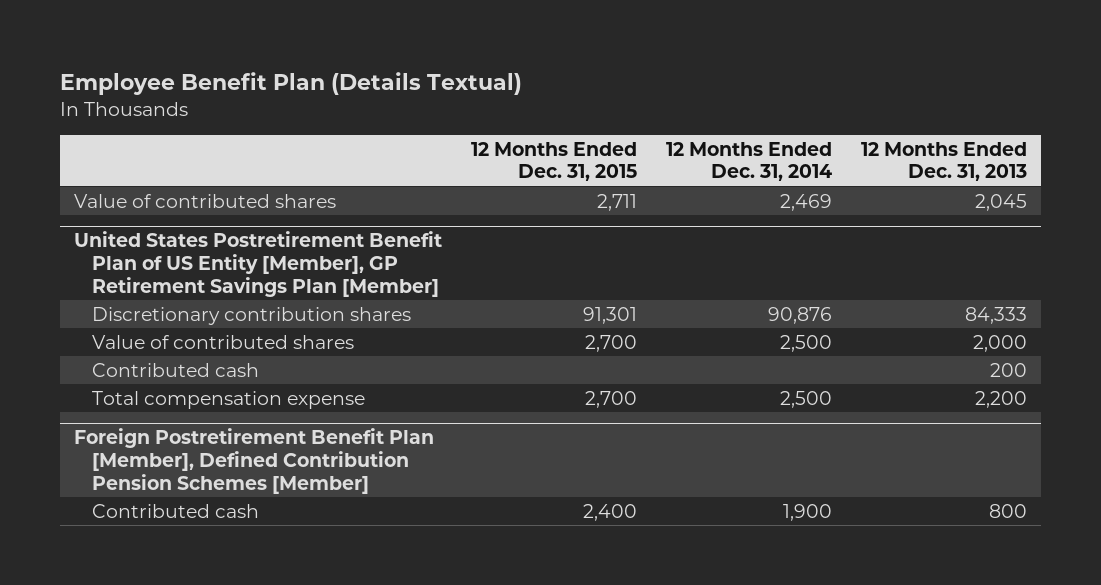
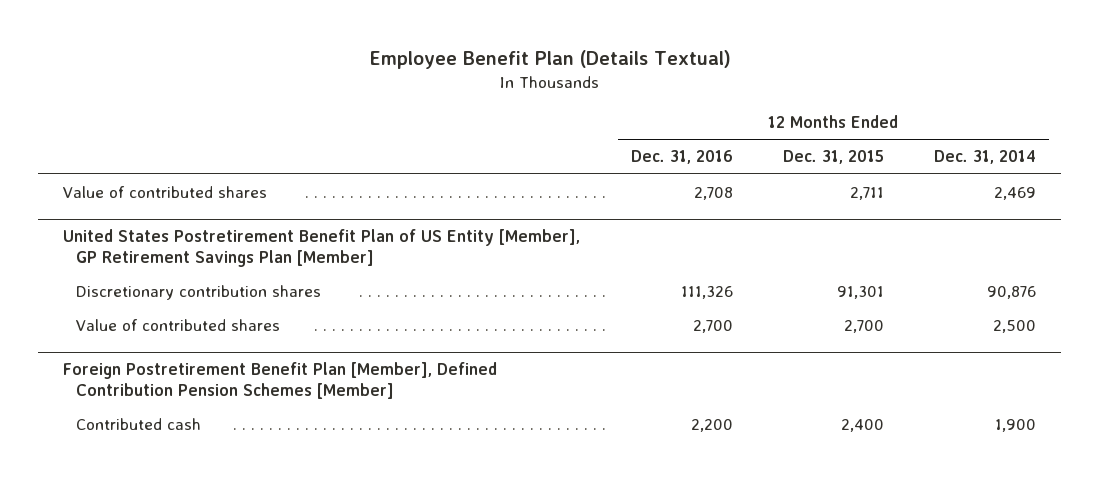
- | 12 Months Ended Dec. 31, 2015 | 12 Months Ended Dec. 31, 2014 | 12 Months Ended Dec. 31, 2013
+ | 12 Months Ended Dec. 31, 2016 | 12 Months Ended Dec. 31, 2015 | 12 Months Ended Dec. 31, 2014
@ United States Postretirement Benefit Plan of US Entity [Member], GP Retirement Savings Plan [Member]
- Contributed cash | | | 200
- Total compensation expense | 2,700 | 2,500 | 2,200

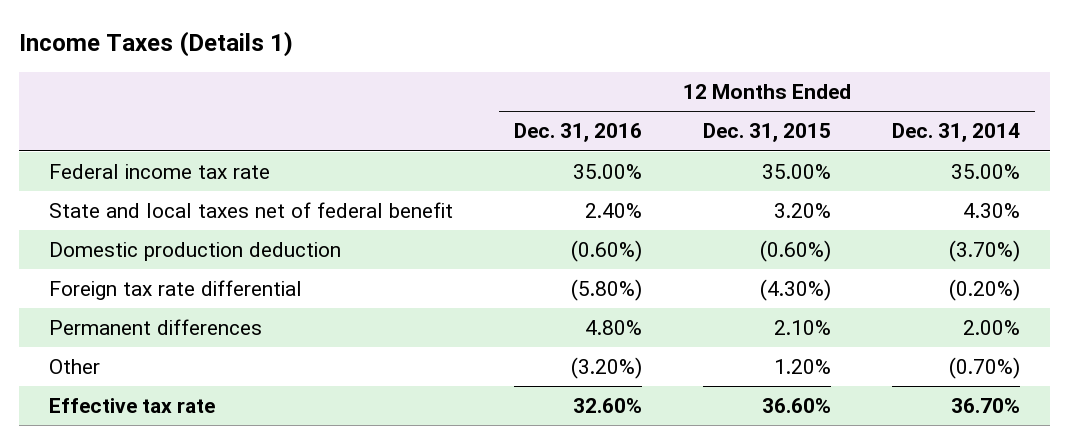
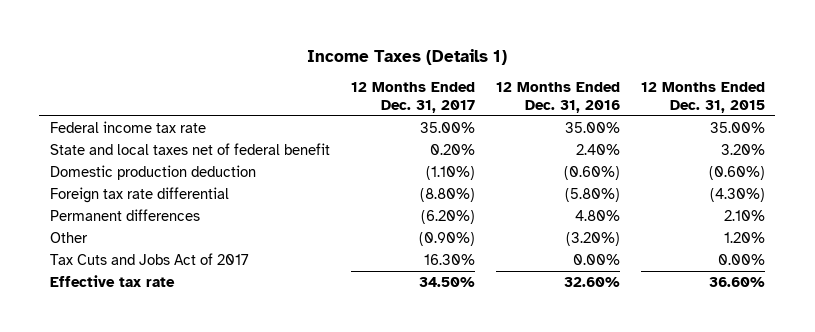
- | 12 Months Ended Dec. 31, 2016 | 12 Months Ended Dec. 31, 2015 | 12 Months Ended Dec. 31, 2014
+ | 12 Months Ended Dec. 31, 2017 | 12 Months Ended Dec. 31, 2016 | 12 Months Ended Dec. 31, 2015
+ Tax Cuts and Jobs Act of 2017 | 16.30% | 0.00% | 0.00%

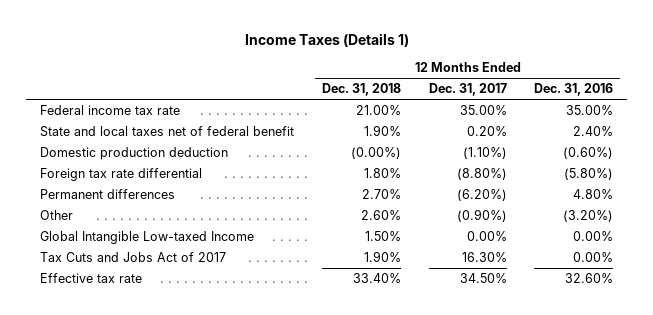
- | 12 Months Ended Dec. 31, 2017 | 12 Months Ended Dec. 31, 2016 | 12 Months Ended Dec. 31, 2015
+ | 12 Months Ended Dec. 31, 2018 | 12 Months Ended Dec. 31, 2017 | 12 Months Ended Dec. 31, 2016
+ Global Intangible Low-taxed Income | 1.50% | 0.00% | 0.00%

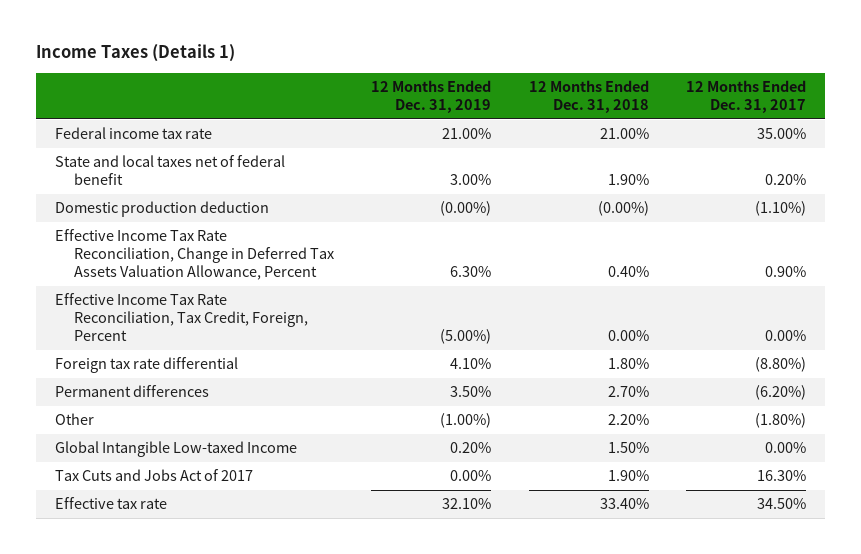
- | 12 Months Ended Dec. 31, 2018 | 12 Months Ended Dec. 31, 2017 | 12 Months Ended Dec. 31, 2016
+ | 12 Months Ended Dec. 31, 2019 | 12 Months Ended Dec. 31, 2018 | 12 Months Ended Dec. 31, 2017
+ Effective Income Tax Rate Reconciliation, Change in Deferred Tax Assets Valuation Allowance, Percent | 6.30% | 0.40% | 0.90%
+ Effective Income Tax Rate Reconciliation, Tax Credit, Foreign, Percent | (5.00%) | 0.00% | 0.00%
- Other | 2.60% | (0.90%) | (3.20%)
+ Other | (1.00%) | 2.20% | (1.80%)

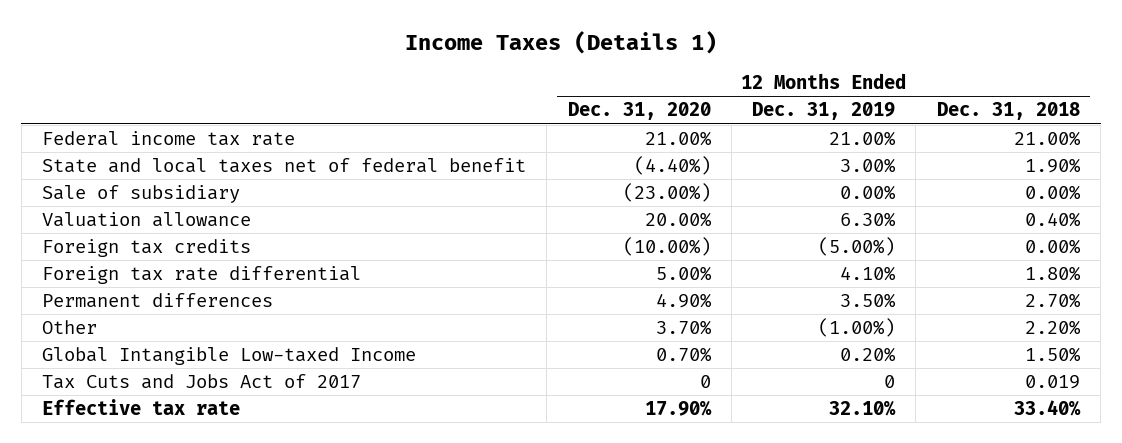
- | 12 Months Ended Dec. 31, 2019 | 12 Months Ended Dec. 31, 2018 | 12 Months Ended Dec. 31, 2017
+ | 12 Months Ended Dec. 31, 2020 | 12 Months Ended Dec. 31, 2019 | 12 Months Ended Dec. 31, 2018
- Domestic production deduction | (0.00%) | (0.00%) | (1.10%)
- Effective Income Tax Rate Reconciliation, Change in Deferred Tax Assets Valuation Allowance, Percent | 6.30% | 0.40% | 0.90%
- Effective Income Tax Rate Reconciliation, Tax Credit, Foreign, Percent | (5.00%) | 0.00% | 0.00%
+ Sale of subsidiary | (23.00%) | 0.00% | 0.00%
+ Valuation allowance | 20.00% | 6.30% | 0.40%
+ Foreign tax credits | (10.00%) | (5.00%) | 0.00%
- Tax Cuts and Jobs Act of 2017 | 0.00% | 1.90% | 16.30%
+ Tax Cuts and Jobs Act of 2017 | 0 | 0 | 0.019

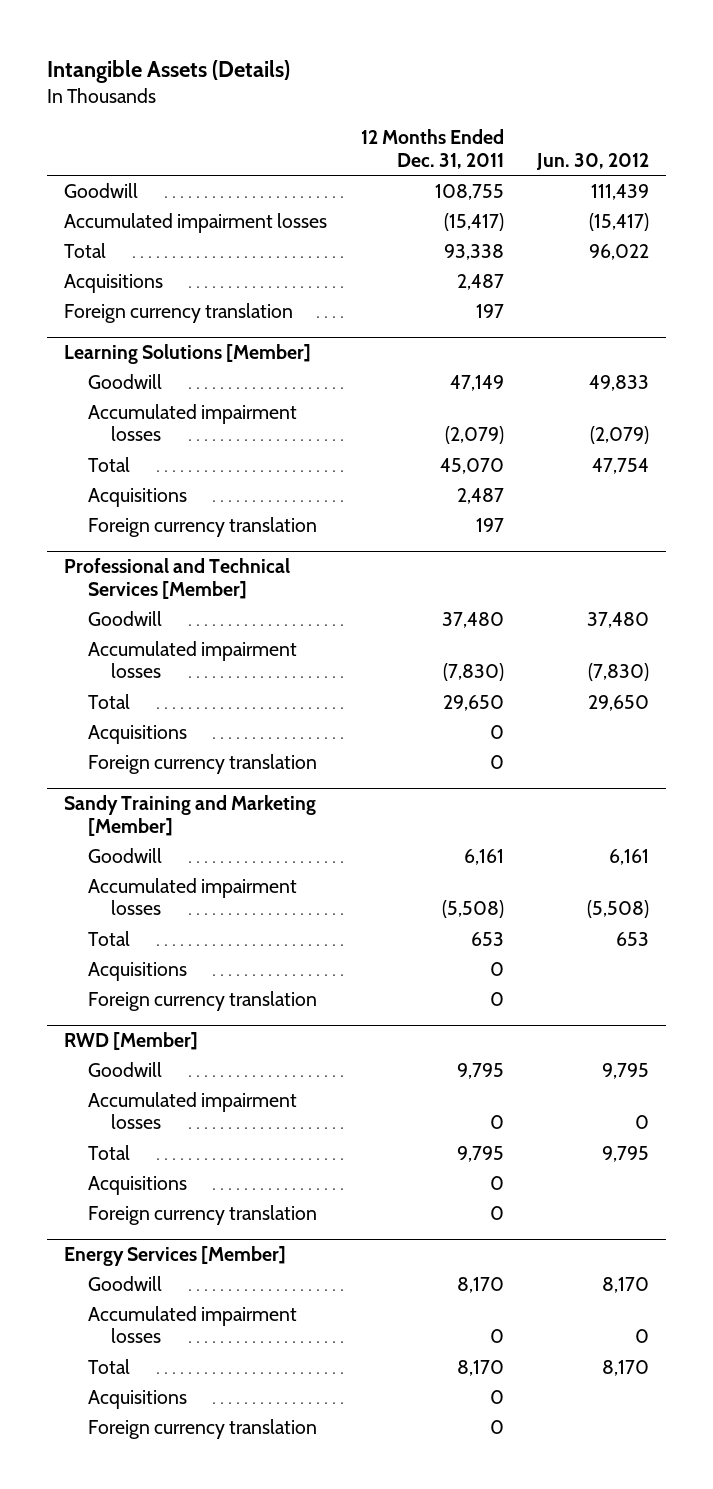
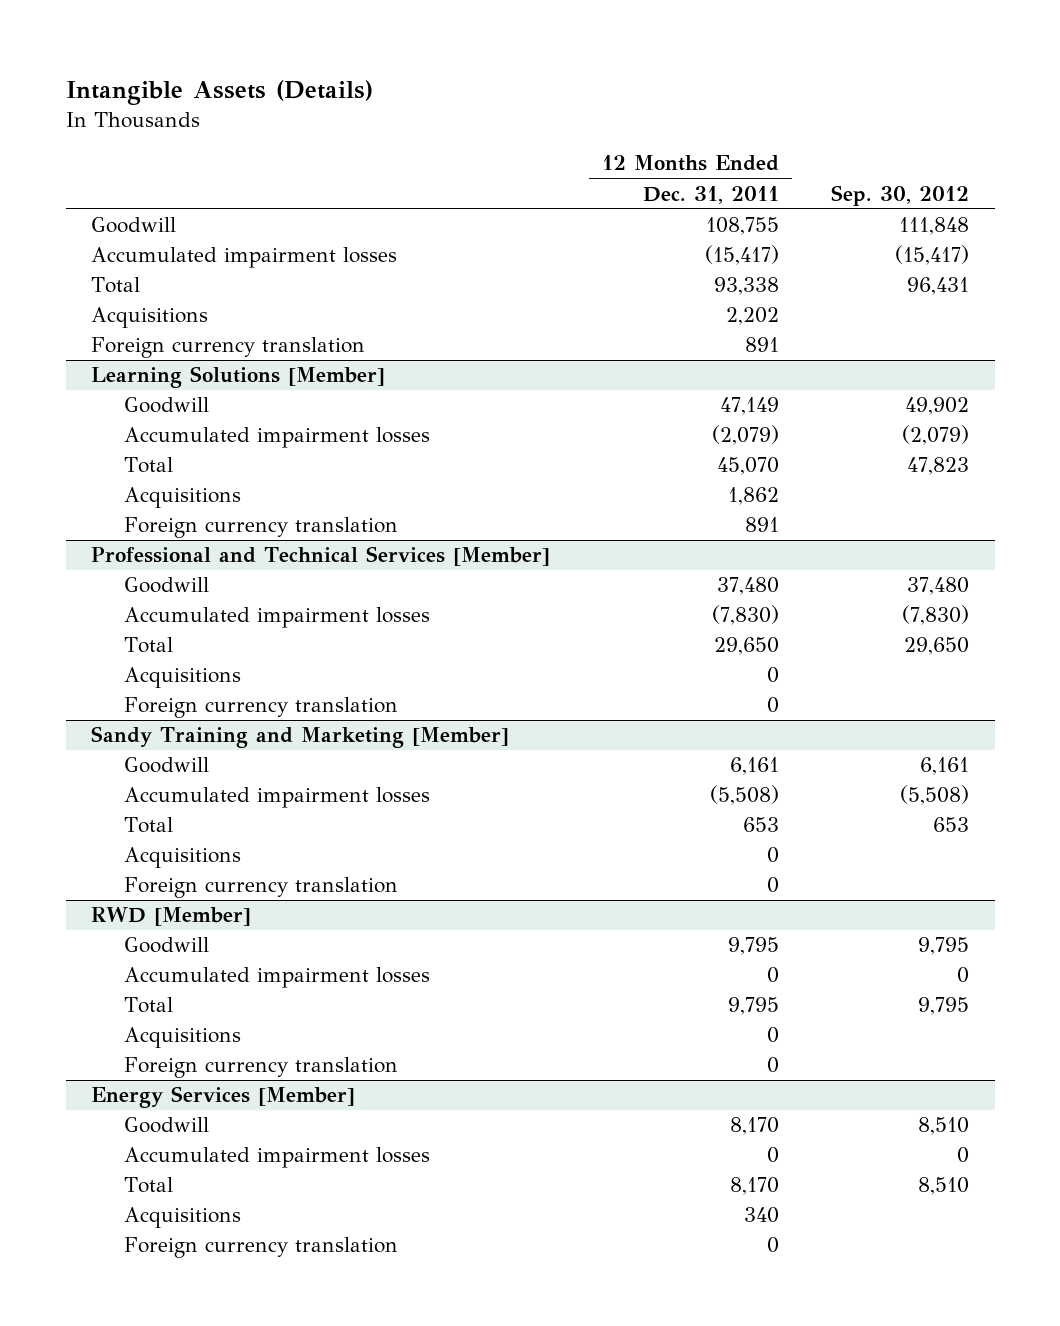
- | 12 Months Ended Dec. 31, 2011 | Jun. 30, 2012
+ | 12 Months Ended Dec. 31, 2011 | Sep. 30, 2012
- Acquisitions | 2,487 |
- Foreign currency translation | 197 |
+ Acquisitions | 2,202 |
+ Foreign currency translation | 891 |
@ Learning Solutions [Member]
- Acquisitions | 2,487 |
- Foreign currency translation | 197 |
+ Acquisitions | 1,862 |
+ Foreign currency translation | 891 |
@ Energy Services [Member]
- Acquisitions | 0 |
+ Acquisitions | 340 |

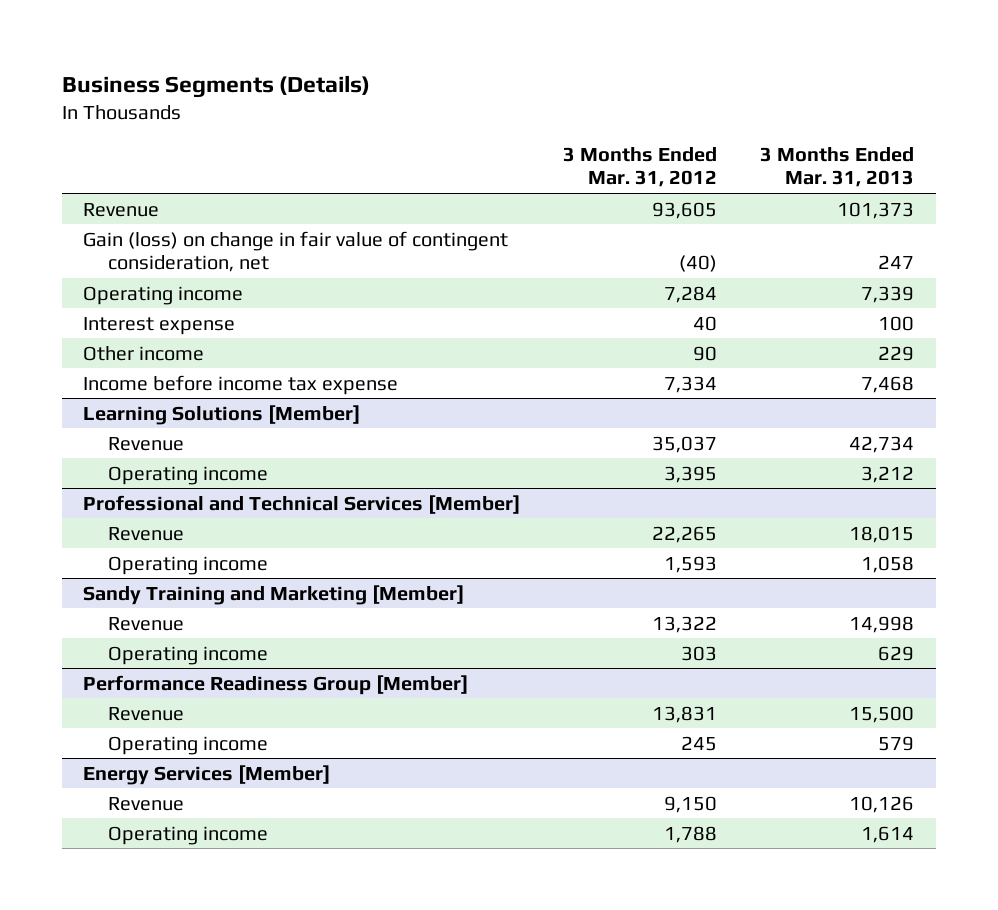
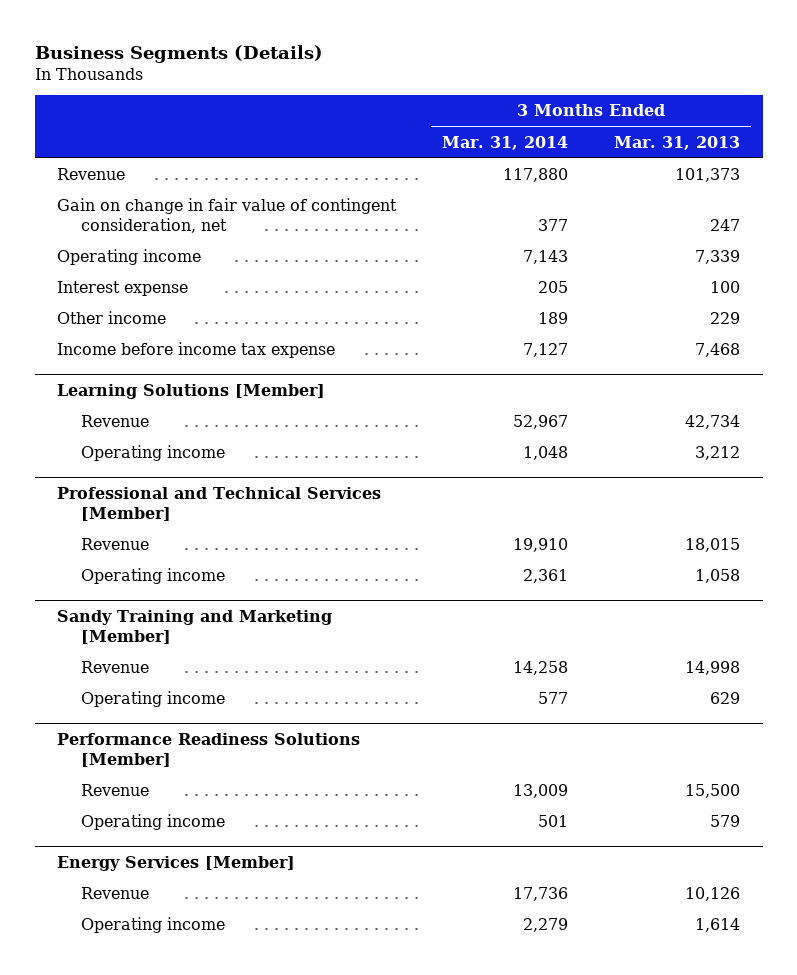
- | 3 Months Ended Mar. 31, 2012 | 3 Months Ended Mar. 31, 2013
+ | 3 Months Ended Mar. 31, 2014 | 3 Months Ended Mar. 31, 2013
- Gain (loss) on change in fair value of contingent consideration, net | (40) | 247
+ Gain on change in fair value of contingent consideration, net | 377 | 247
- Performance Readiness Group [Member]
+ Performance Readiness Solutions [Member]

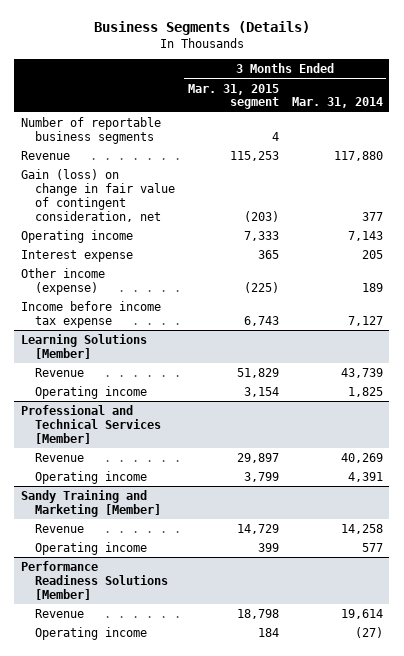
- | 3 Months Ended Mar. 31, 2014 | 3 Months Ended Mar. 31, 2013
+ | 3 Months Ended Mar. 31, 2015 segment | 3 Months Ended Mar. 31, 2014
+ Number of reportable business segments | 4 |
- Gain on change in fair value of contingent consideration, net | 377 | 247
+ Gain (loss) on change in fair value of contingent consideration, net | (203) | 377
- Other income | 189 | 229
+ Other income (expense) | (225) | 189
@ Learning Solutions [Member]
- Revenue | 52,967 | 42,734
- Operating income | 1,048 | 3,212
+ Revenue | 51,829 | 43,739
+ Operating income | 3,154 | 1,825
@ Professional and Technical Services [Member]
- Revenue | 19,910 | 18,015
- Operating income | 2,361 | 1,058
+ Revenue | 29,897 | 40,269
+ Operating income | 3,799 | 4,391
@ Performance Readiness Solutions [Member]
- Revenue | 13,009 | 15,500
- Operating income | 501 | 579
- Energy Services [Member]
- Revenue | 17,736 | 10,126
- Operating income | 2,279 | 1,614
@ Performance Readiness Solutions [Member]
+ Revenue | 18,798 | 19,614
+ Operating income | 184 | (27)

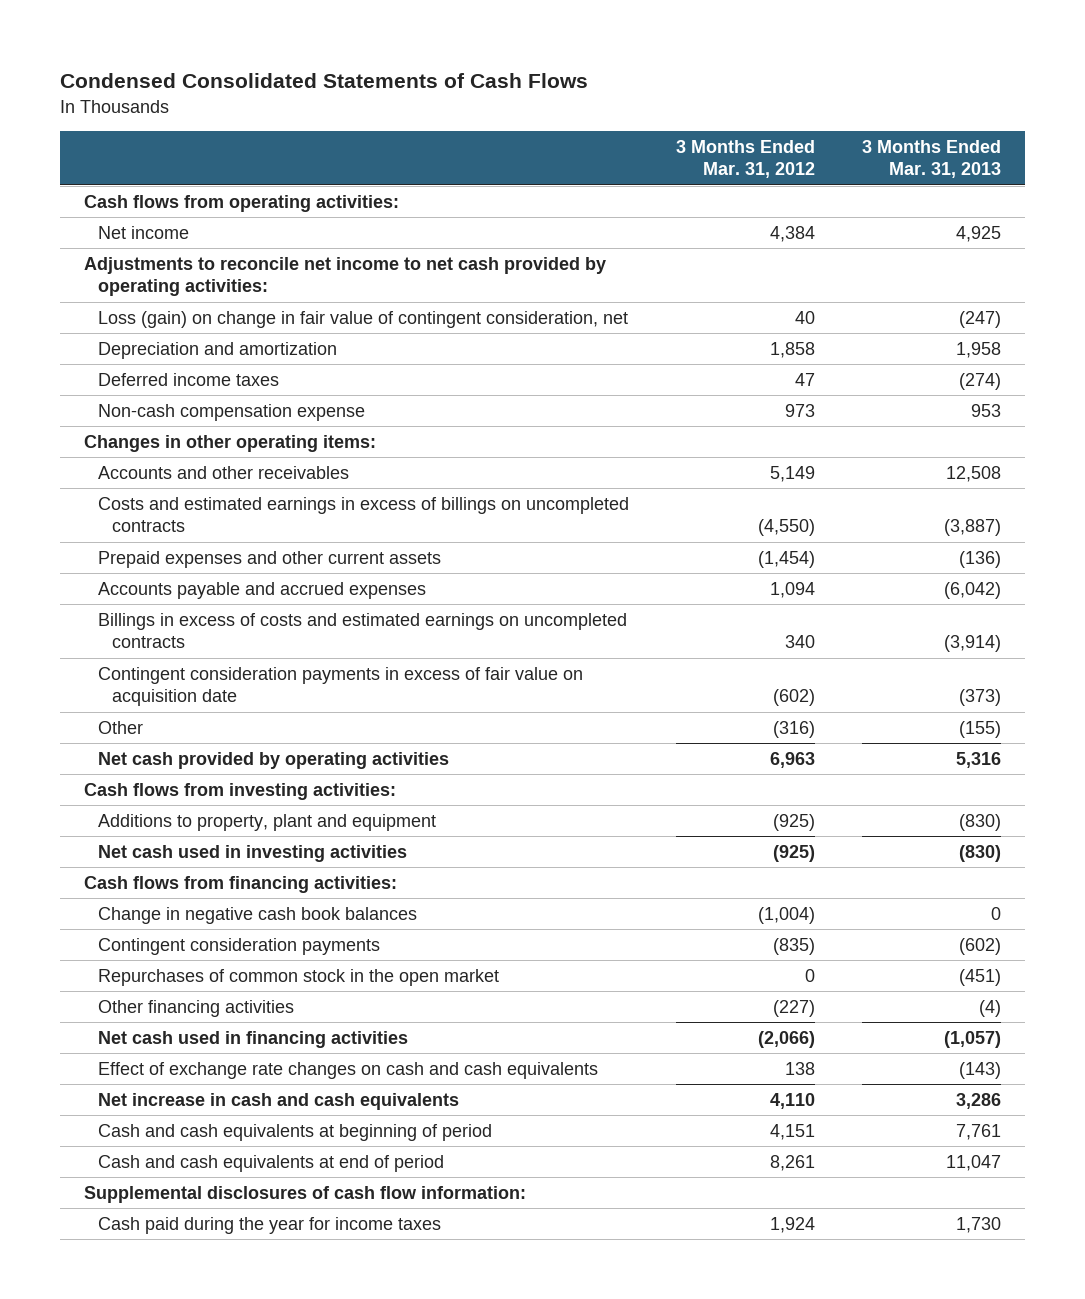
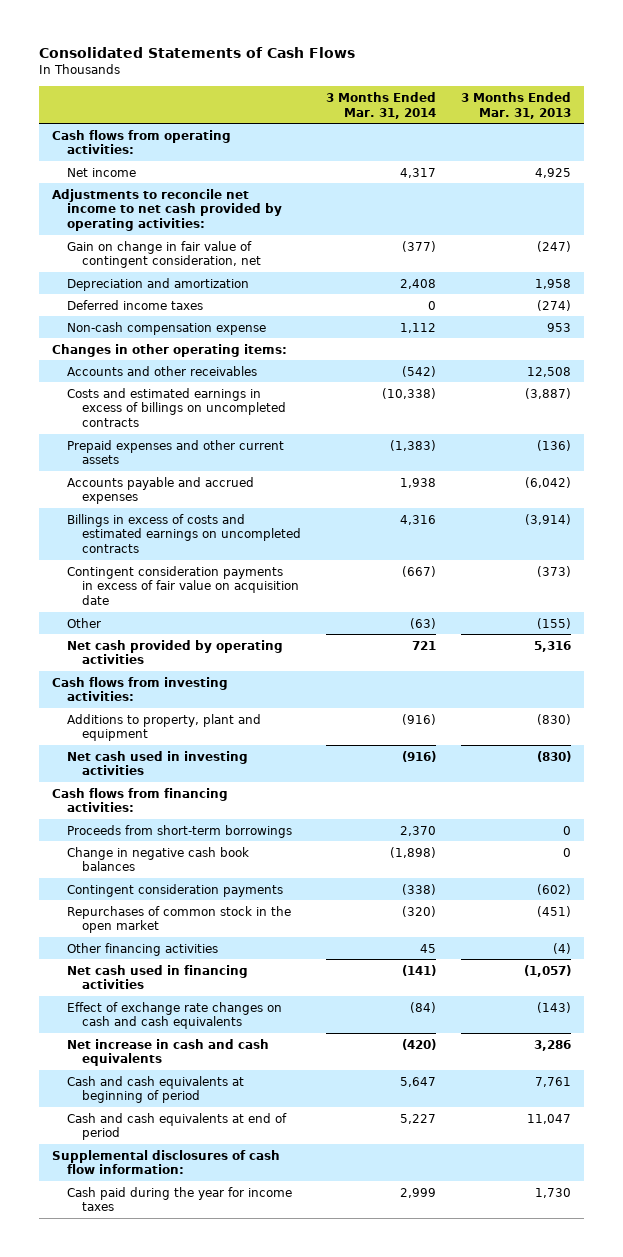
- Condensed Consolidated Statements of Cash Flows
+ Consolidated Statements of Cash Flows
- | 3 Months Ended Mar. 31, 2012 | 3 Months Ended Mar. 31, 2013
+ | 3 Months Ended Mar. 31, 2014 | 3 Months Ended Mar. 31, 2013
- Loss (gain) on change in fair value of contingent consideration, net | 40 | (247)
+ Gain on change in fair value of contingent consideration, net | (377) | (247)
+ Proceeds from short-term borrowings | 2,370 | 0

